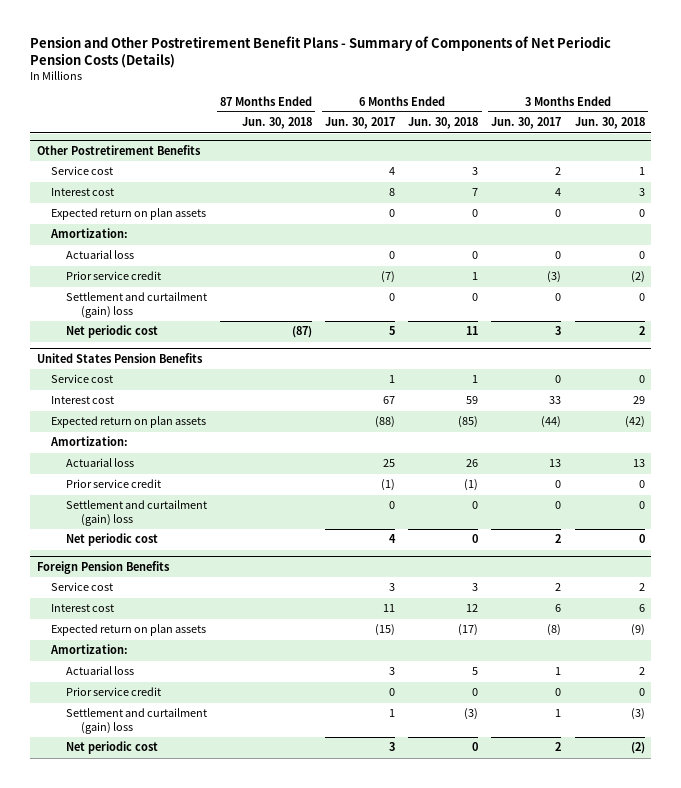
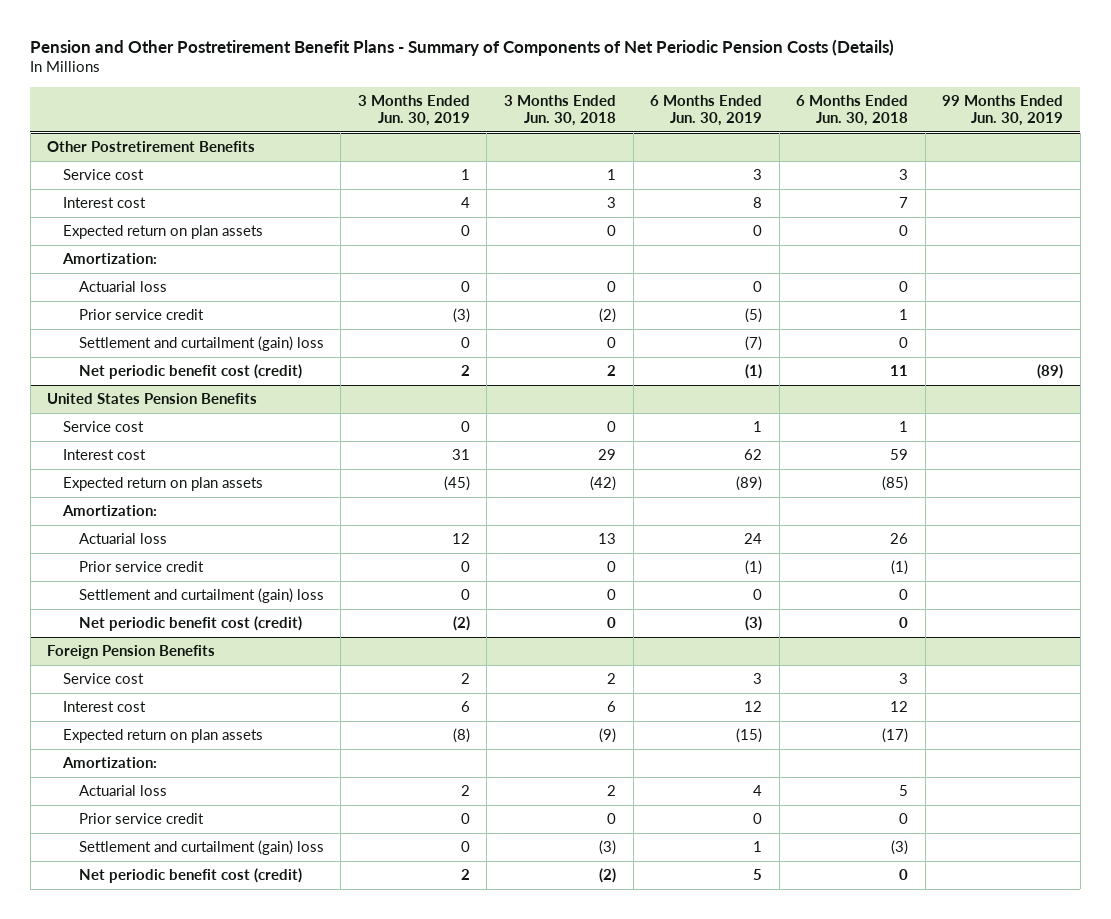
- | 87 Months Ended Jun. 30, 2018 | 6 Months Ended Jun. 30, 2017 | 6 Months Ended Jun. 30, 2018 | 3 Months Ended Jun. 30, 2017 | 3 Months Ended Jun. 30, 2018
+ | 3 Months Ended Jun. 30, 2019 | 3 Months Ended Jun. 30, 2018 | 6 Months Ended Jun. 30, 2019 | 6 Months Ended Jun. 30, 2018 | 99 Months Ended Jun. 30, 2019
@ Other Postretirement Benefits
- Net periodic cost | (87) | 5 | 11 | 3 | 2
+ Net periodic benefit cost (credit) | 2 | 2 | (1) | 11 | (89)
@ United States Pension Benefits
- Net periodic cost | | 4 | 0 | 2 | 0
+ Net periodic benefit cost (credit) | (2) | 0 | (3) | 0 |
@ Foreign Pension Benefits
- Net periodic cost | | 3 | 0 | 2 | (2)
+ Net periodic benefit cost (credit) | 2 | (2) | 5 | 0 |

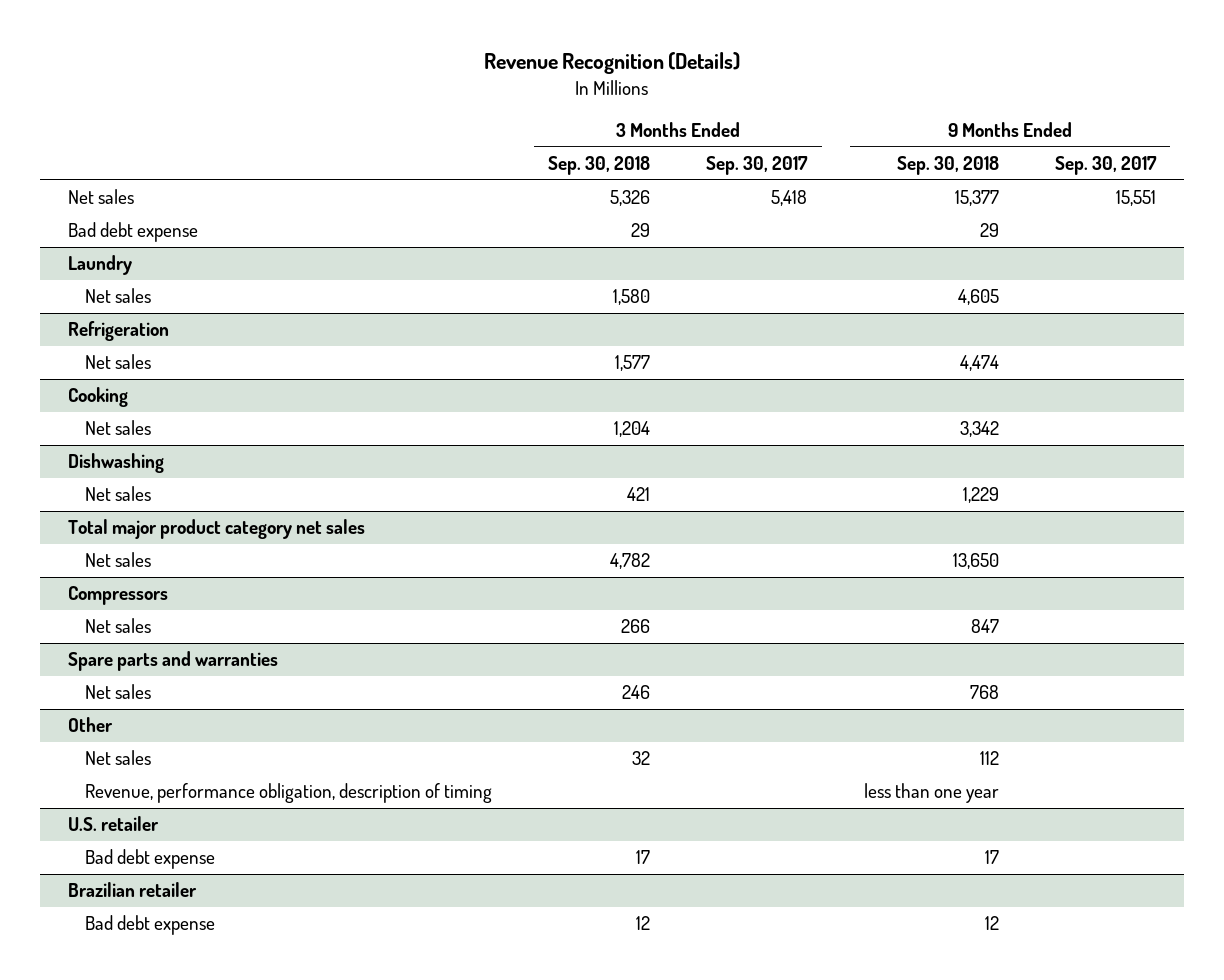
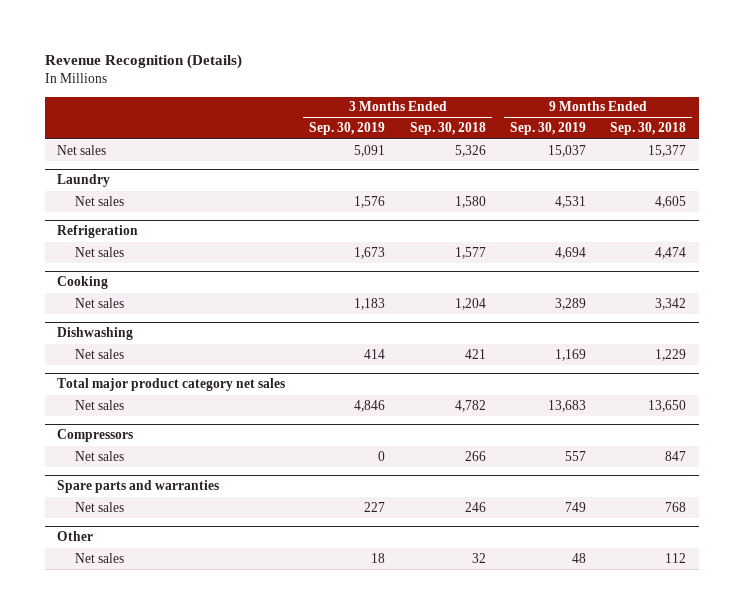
- | 3 Months Ended Sep. 30, 2018 | 3 Months Ended Sep. 30, 2017 | 9 Months Ended Sep. 30, 2018 | 9 Months Ended Sep. 30, 2017
+ | 3 Months Ended Sep. 30, 2019 | 3 Months Ended Sep. 30, 2018 | 9 Months Ended Sep. 30, 2019 | 9 Months Ended Sep. 30, 2018
- Bad debt expense | 29 | | 29 |
@ Other
- Revenue, performance obligation, description of timing | | | less than one year |
- U.S. retailer
- Bad debt expense | 17 | | 17 |
- Brazilian retailer
- Bad debt expense | 12 | | 12 |

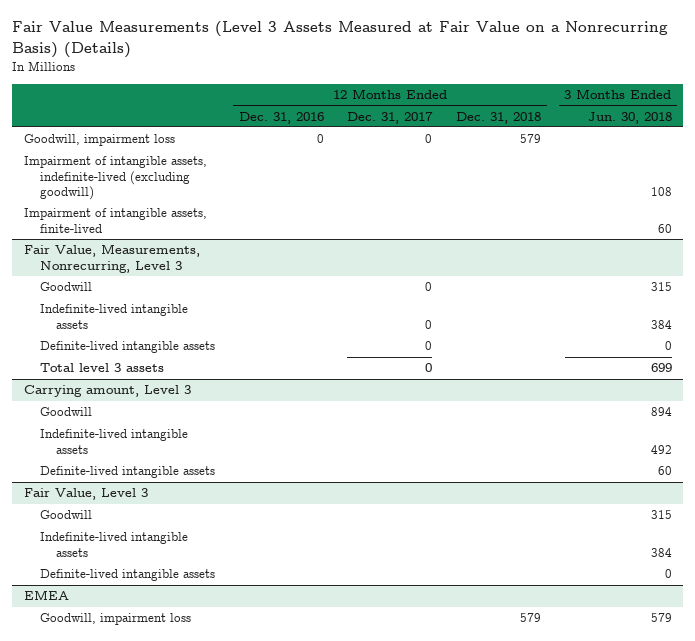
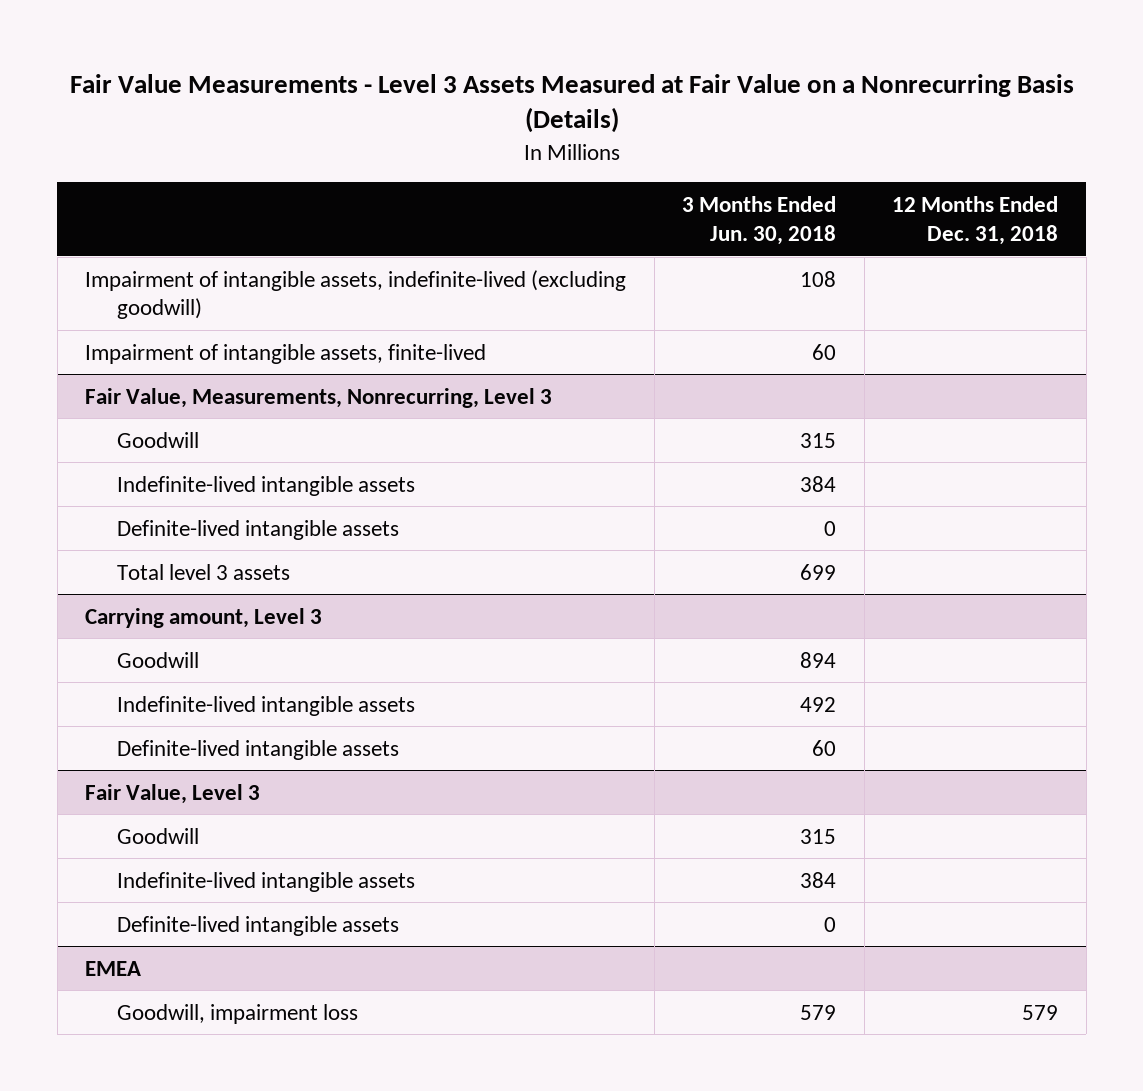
- Fair Value Measurements (Level 3 Assets Measured at Fair Value on a Nonrecurring Basis) (Details)
+ Fair Value Measurements - Level 3 Assets Measured at Fair Value on a Nonrecurring Basis (Details)
- | 12 Months Ended Dec. 31, 2016 | 12 Months Ended Dec. 31, 2017 | 12 Months Ended Dec. 31, 2018 | 3 Months Ended Jun. 30, 2018
+ | 3 Months Ended Jun. 30, 2018 | 12 Months Ended Dec. 31, 2018
- Goodwill, impairment loss | 0 | 0 | 579 |

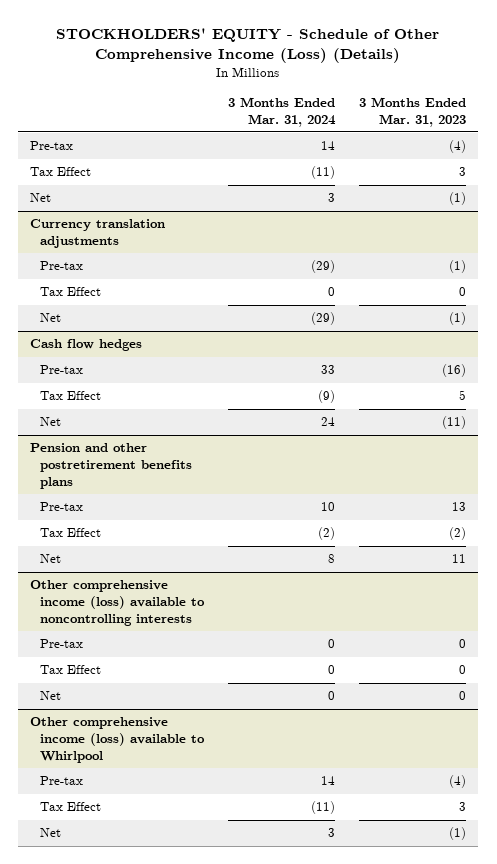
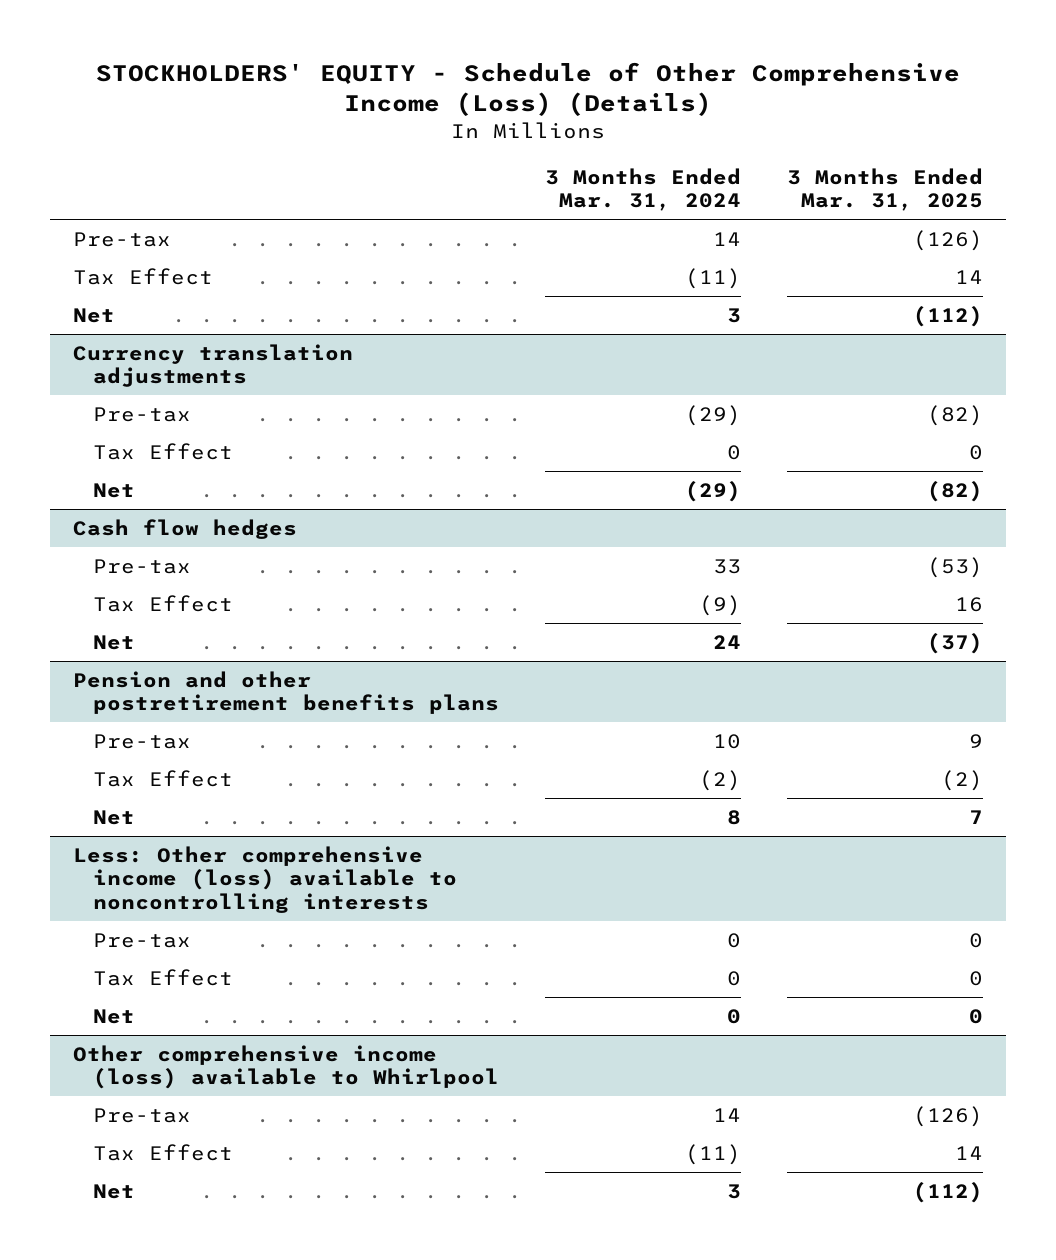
- | 3 Months Ended Mar. 31, 2024 | 3 Months Ended Mar. 31, 2023
+ | 3 Months Ended Mar. 31, 2024 | 3 Months Ended Mar. 31, 2025
- Other comprehensive income (loss) available to noncontrolling interests
+ Less: Other comprehensive income (loss) available to noncontrolling interests

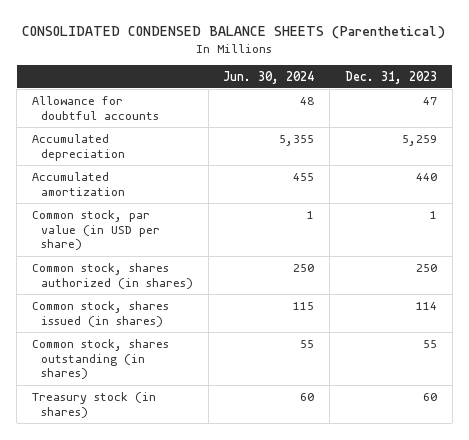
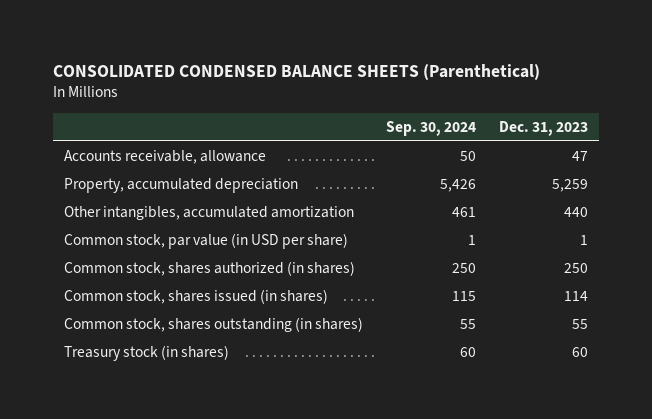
- | Jun. 30, 2024 | Dec. 31, 2023
+ | Sep. 30, 2024 | Dec. 31, 2023
- Allowance for doubtful accounts | 48 | 47
- Accumulated depreciation | 5,355 | 5,259
- Accumulated amortization | 455 | 440
+ Accounts receivable, allowance | 50 | 47
+ Property, accumulated depreciation | 5,426 | 5,259
+ Other intangibles, accumulated amortization | 461 | 440

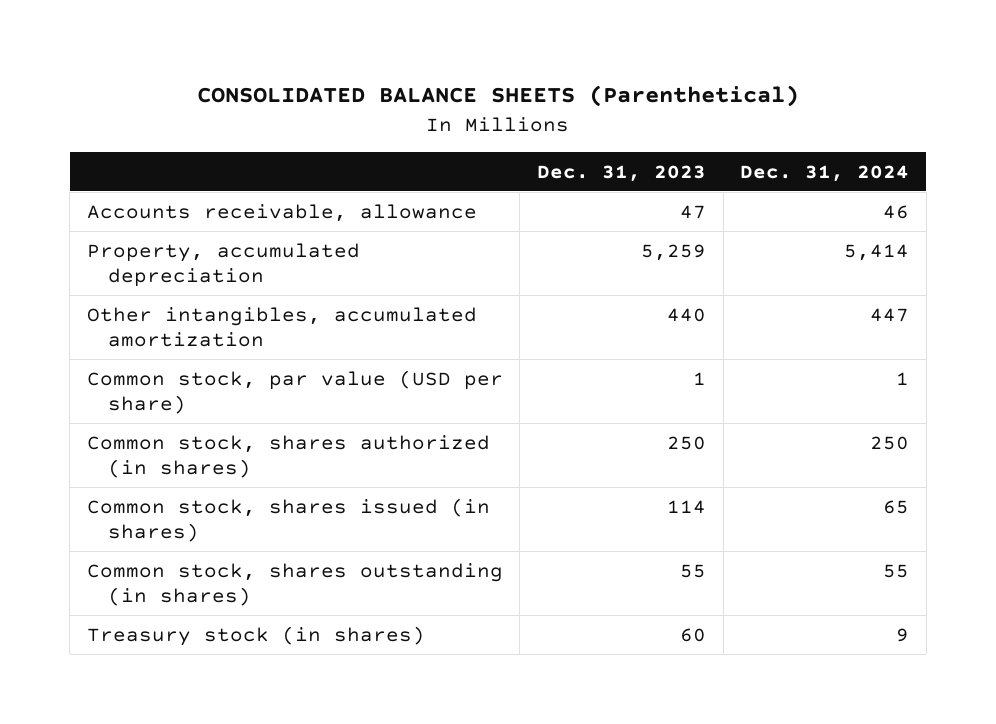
- CONSOLIDATED CONDENSED BALANCE SHEETS (Parenthetical)
+ CONSOLIDATED BALANCE SHEETS (Parenthetical)
- | Sep. 30, 2024 | Dec. 31, 2023
+ | Dec. 31, 2023 | Dec. 31, 2024
- Common stock, par value (in USD per share) | 1 | 1
+ Common stock, par value (USD per share) | 1 | 1

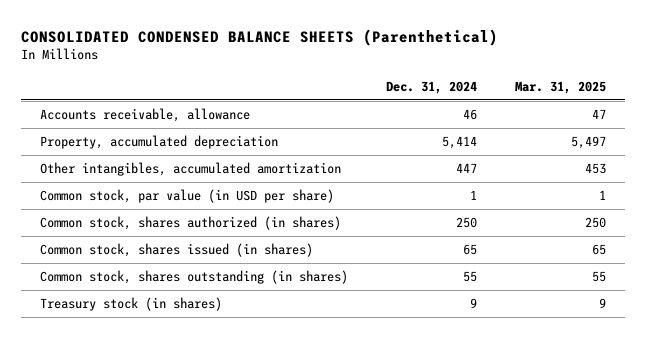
- CONSOLIDATED BALANCE SHEETS (Parenthetical)
+ CONSOLIDATED CONDENSED BALANCE SHEETS (Parenthetical)
- | Dec. 31, 2023 | Dec. 31, 2024
+ | Dec. 31, 2024 | Mar. 31, 2025
- Common stock, par value (USD per share) | 1 | 1
+ Common stock, par value (in USD per share) | 1 | 1

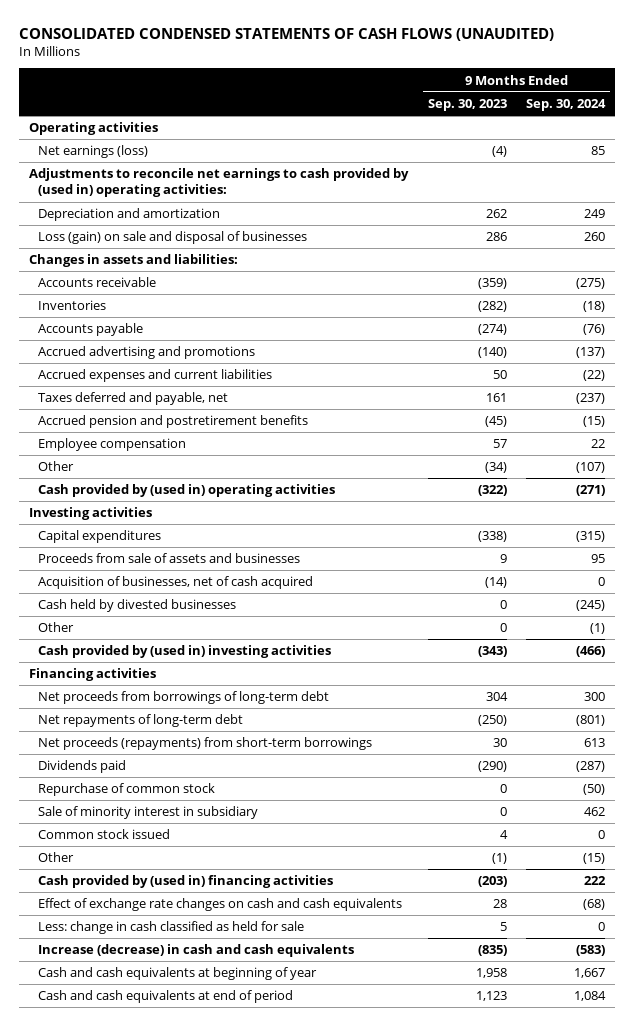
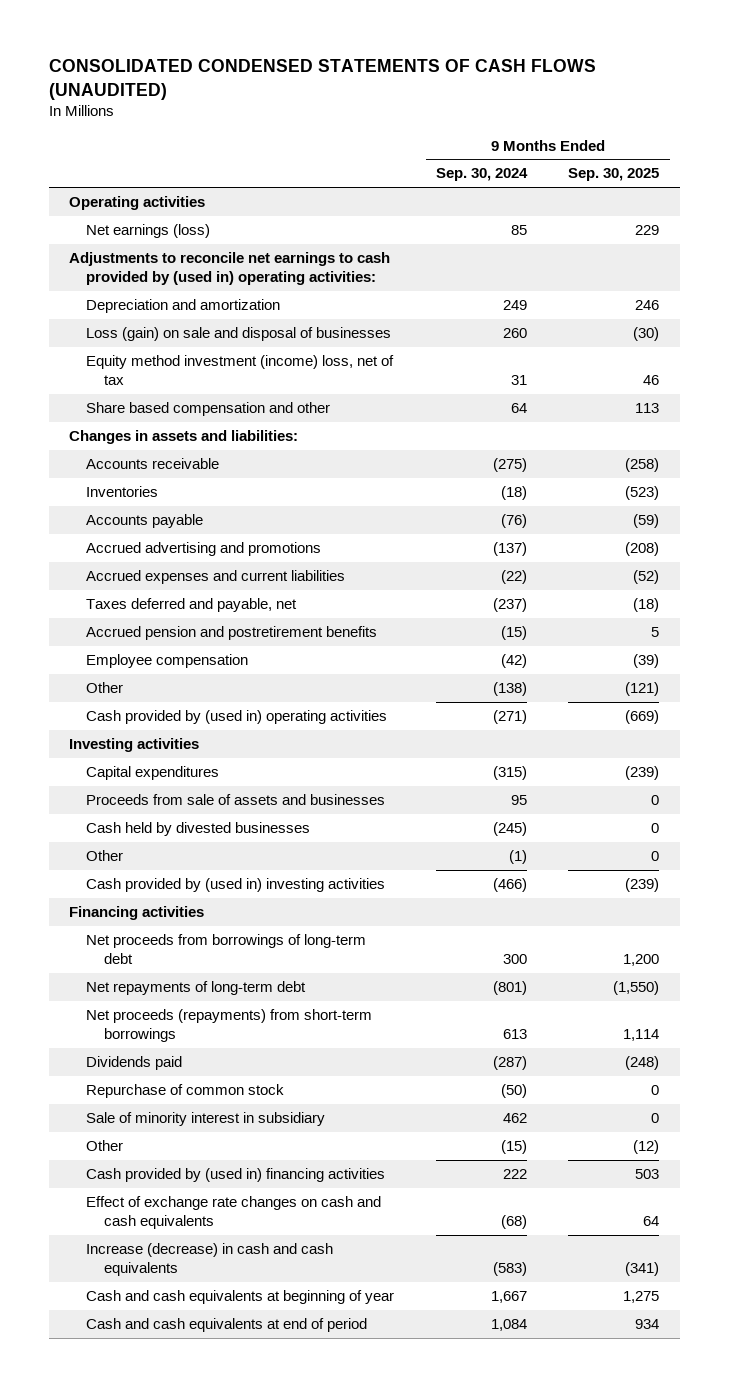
- | 9 Months Ended Sep. 30, 2023 | 9 Months Ended Sep. 30, 2024
+ | 9 Months Ended Sep. 30, 2024 | 9 Months Ended Sep. 30, 2025
+ Equity method investment (income) loss, net of tax | 31 | 46
+ Share based compensation and other | 64 | 113
- Employee compensation | 57 | 22
- Other | (34) | (107)
+ Employee compensation | (42) | (39)
+ Other | (138) | (121)
- Acquisition of businesses, net of cash acquired | (14) | 0
- Common stock issued | 4 | 0
- Less: change in cash classified as held for sale | 5 | 0

